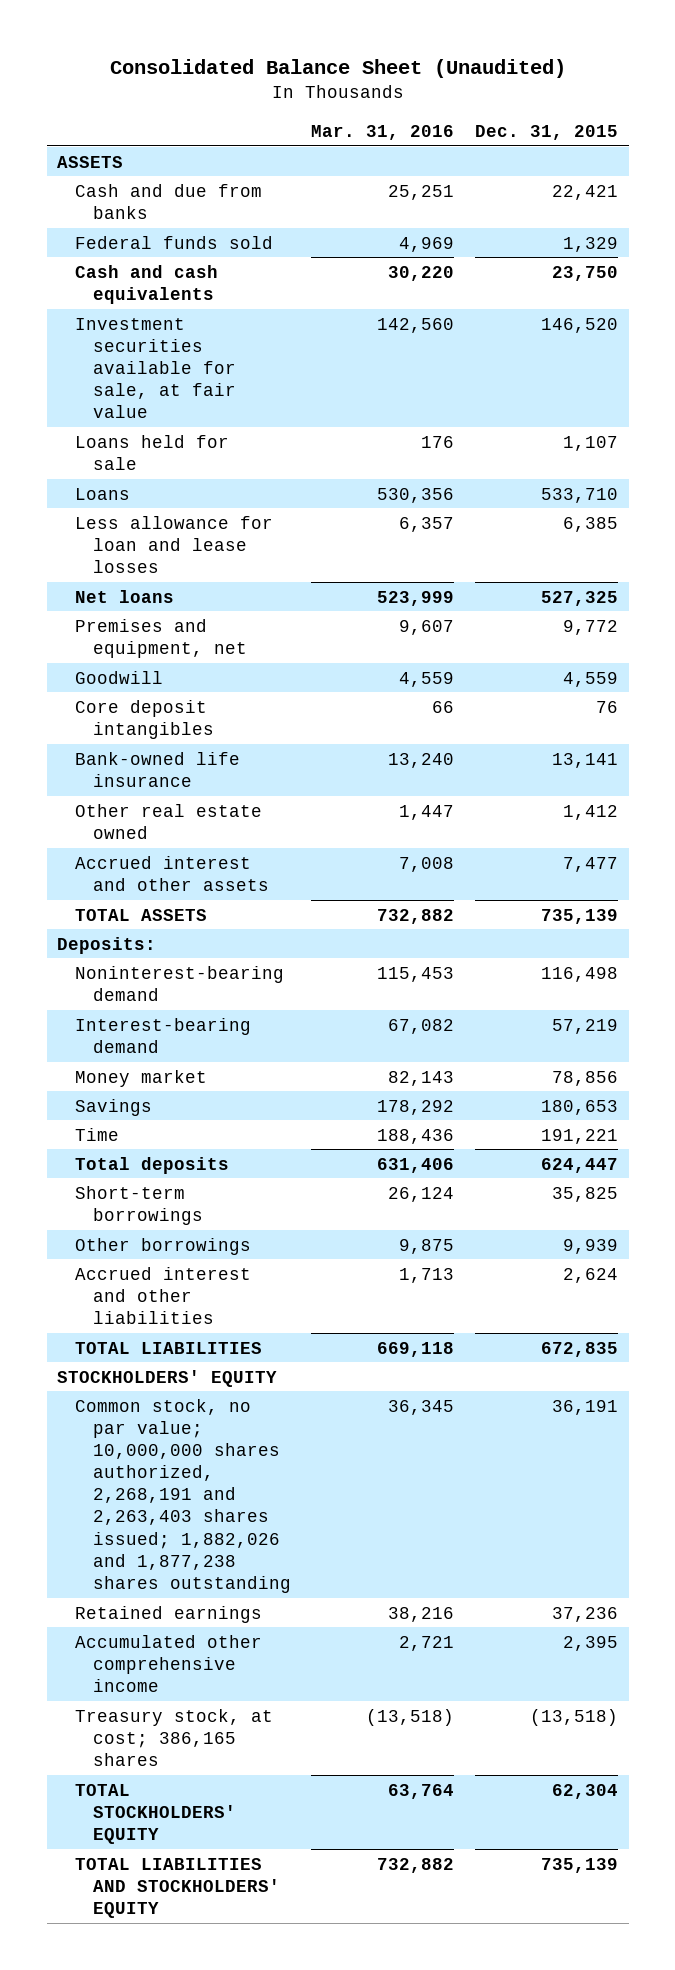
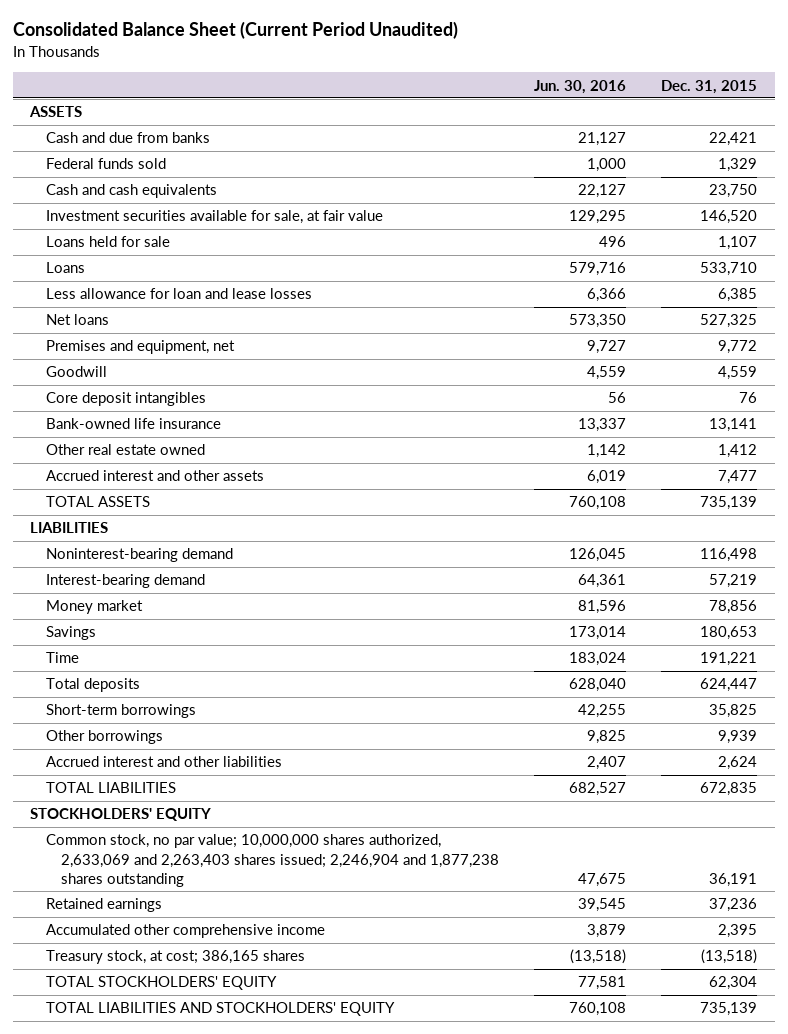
- Consolidated Balance Sheet (Unaudited)
+ Consolidated Balance Sheet (Current Period Unaudited)
- | Mar. 31, 2016 | Dec. 31, 2015
+ | Jun. 30, 2016 | Dec. 31, 2015
- Deposits:
+ LIABILITIES
- Common stock, no par value; 10,000,000 shares authorized, 2,268,191 and 2,263,403 shares issued; 1,882,026 and 1,877,238 shares outstanding | 36,345 | 36,191
+ Common stock, no par value; 10,000,000 shares authorized, 2,633,069 and 2,263,403 shares issued; 2,246,904 and 1,877,238 shares outstanding | 47,675 | 36,191

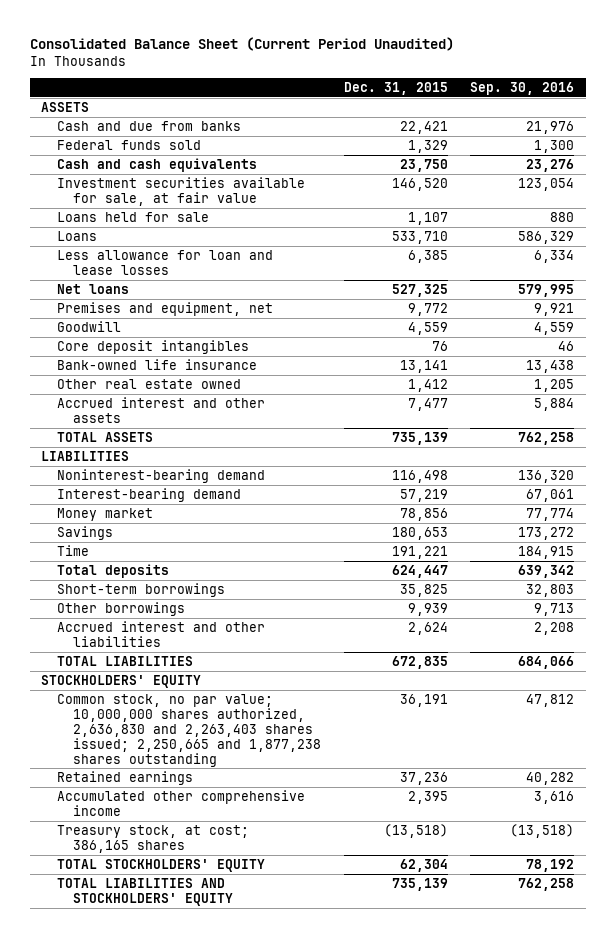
- | Jun. 30, 2016 | Dec. 31, 2015
+ | Dec. 31, 2015 | Sep. 30, 2016
- Common stock, no par value; 10,000,000 shares authorized, 2,633,069 and 2,263,403 shares issued; 2,246,904 and 1,877,238 shares outstanding | 47,675 | 36,191
+ Common stock, no par value; 10,000,000 shares authorized, 2,636,830 and 2,263,403 shares issued; 2,250,665 and 1,877,238 shares outstanding | 36,191 | 47,812

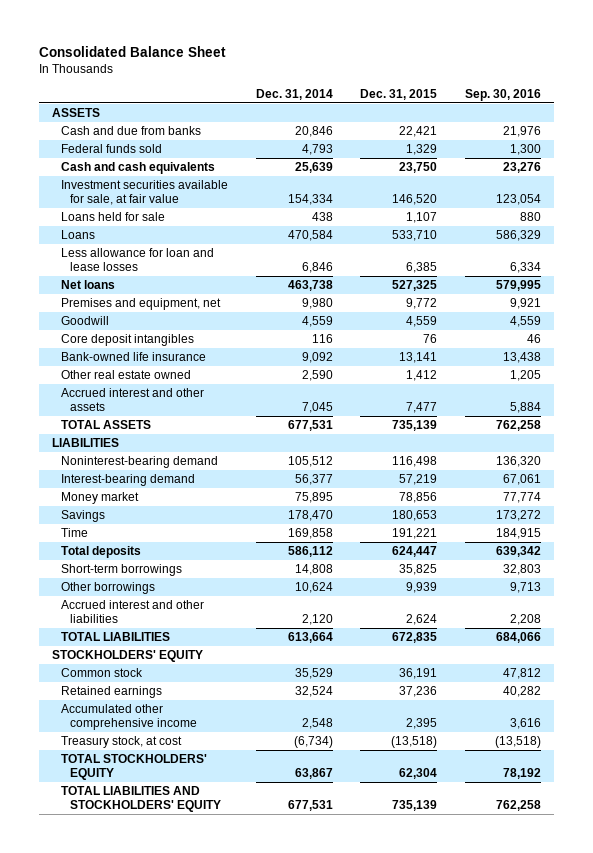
- Consolidated Balance Sheet (Current Period Unaudited)
+ Consolidated Balance Sheet
- | Dec. 31, 2015 | Sep. 30, 2016
+ | Dec. 31, 2014 | Dec. 31, 2015 | Sep. 30, 2016
- Common stock, no par value; 10,000,000 shares authorized, 2,636,830 and 2,263,403 shares issued; 2,250,665 and 1,877,238 shares outstanding | 36,191 | 47,812
+ Common stock | 35,529 | 36,191 | 47,812
- Treasury stock, at cost; 386,165 shares | (13,518) | (13,518)
+ Treasury stock, at cost | (6,734) | (13,518) | (13,518)

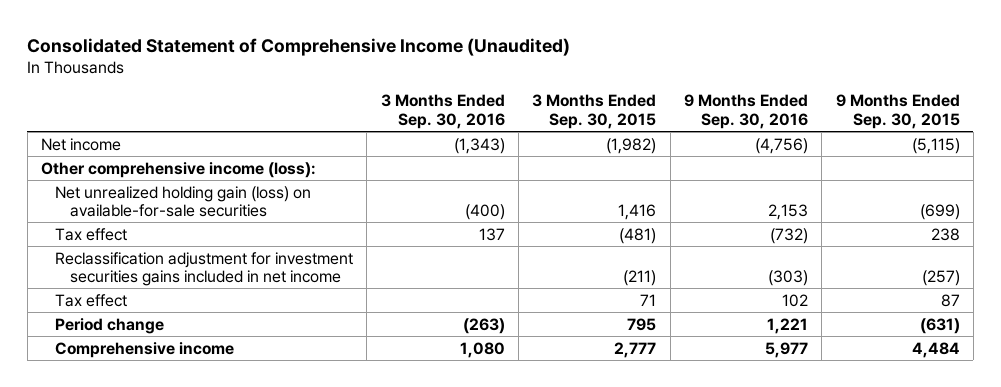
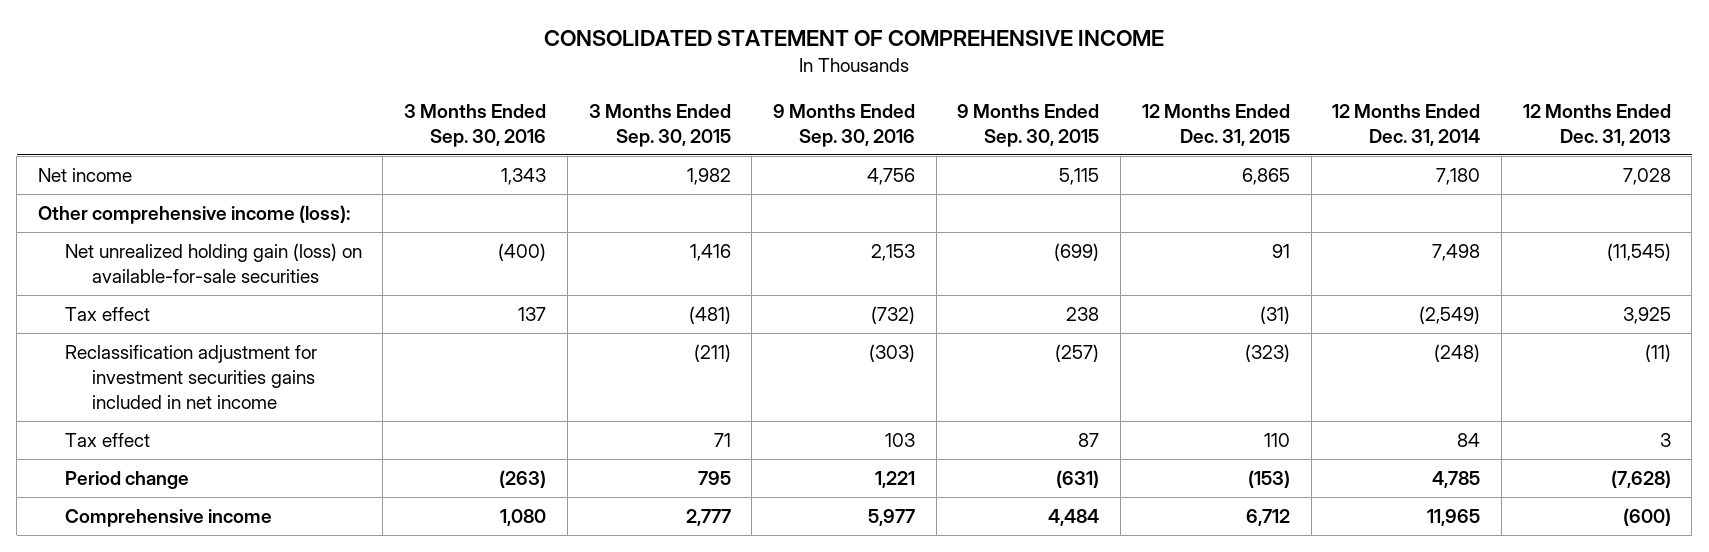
- Consolidated Statement of Comprehensive Income (Unaudited)
+ CONSOLIDATED STATEMENT OF COMPREHENSIVE INCOME
- | 3 Months Ended Sep. 30, 2016 | 3 Months Ended Sep. 30, 2015 | 9 Months Ended Sep. 30, 2016 | 9 Months Ended Sep. 30, 2015
+ | 3 Months Ended Sep. 30, 2016 | 3 Months Ended Sep. 30, 2015 | 9 Months Ended Sep. 30, 2016 | 9 Months Ended Sep. 30, 2015 | 12 Months Ended Dec. 31, 2015 | 12 Months Ended Dec. 31, 2014 | 12 Months Ended Dec. 31, 2013
- Net income | (1,343) | (1,982) | (4,756) | (5,115)
+ Net income | 1,343 | 1,982 | 4,756 | 5,115 | 6,865 | 7,180 | 7,028
- Tax effect | | 71 | 102 | 87
+ Tax effect | | 71 | 103 | 87 | 110 | 84 | 3

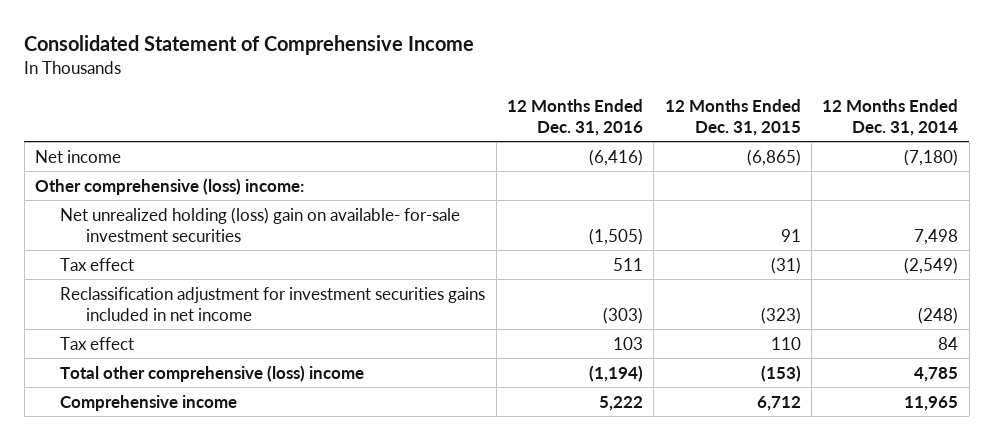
- CONSOLIDATED STATEMENT OF COMPREHENSIVE INCOME
+ Consolidated Statement of Comprehensive Income
- | 3 Months Ended Sep. 30, 2016 | 3 Months Ended Sep. 30, 2015 | 9 Months Ended Sep. 30, 2016 | 9 Months Ended Sep. 30, 2015 | 12 Months Ended Dec. 31, 2015 | 12 Months Ended Dec. 31, 2014 | 12 Months Ended Dec. 31, 2013
+ | 12 Months Ended Dec. 31, 2016 | 12 Months Ended Dec. 31, 2015 | 12 Months Ended Dec. 31, 2014
- Net income | 1,343 | 1,982 | 4,756 | 5,115 | 6,865 | 7,180 | 7,028
- Other comprehensive income (loss):
- Net unrealized holding gain (loss) on available-for-sale securities | (400) | 1,416 | 2,153 | (699) | 91 | 7,498 | (11,545)
+ Net income | (6,416) | (6,865) | (7,180)
+ Other comprehensive (loss) income:
+ Net unrealized holding (loss) gain on available- for-sale investment securities | (1,505) | 91 | 7,498
- Period change | (263) | 795 | 1,221 | (631) | (153) | 4,785 | (7,628)
+ Total other comprehensive (loss) income | (1,194) | (153) | 4,785

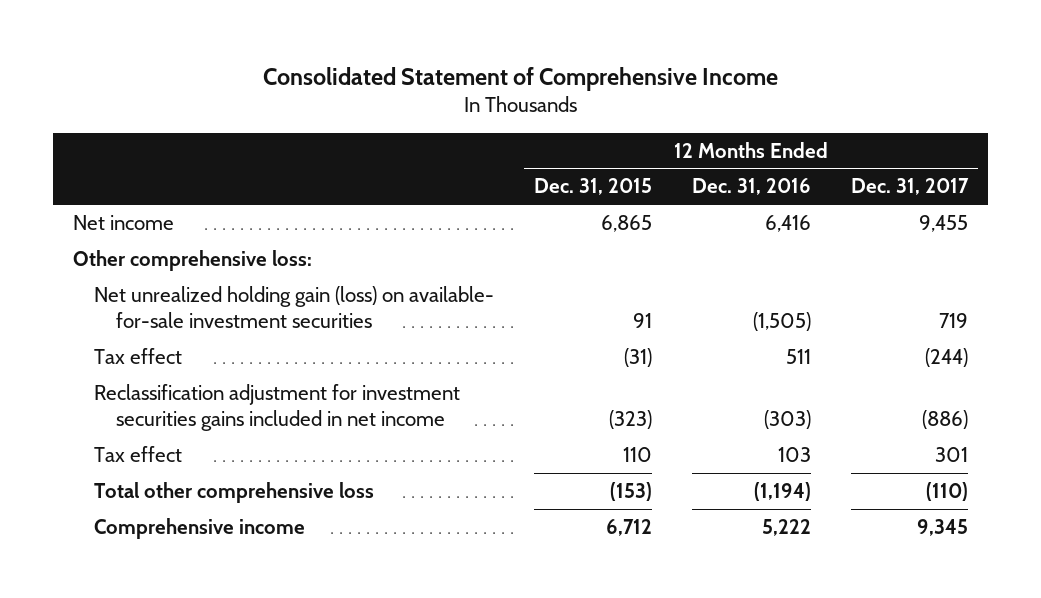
- | 12 Months Ended Dec. 31, 2016 | 12 Months Ended Dec. 31, 2015 | 12 Months Ended Dec. 31, 2014
+ | 12 Months Ended Dec. 31, 2015 | 12 Months Ended Dec. 31, 2016 | 12 Months Ended Dec. 31, 2017
- Net income | (6,416) | (6,865) | (7,180)
- Other comprehensive (loss) income:
- Net unrealized holding (loss) gain on available- for-sale investment securities | (1,505) | 91 | 7,498
+ Net income | 6,865 | 6,416 | 9,455
+ Other comprehensive loss:
+ Net unrealized holding gain (loss) on available- for-sale investment securities | 91 | (1,505) | 719
- Total other comprehensive (loss) income | (1,194) | (153) | 4,785
+ Total other comprehensive loss | (153) | (1,194) | (110)

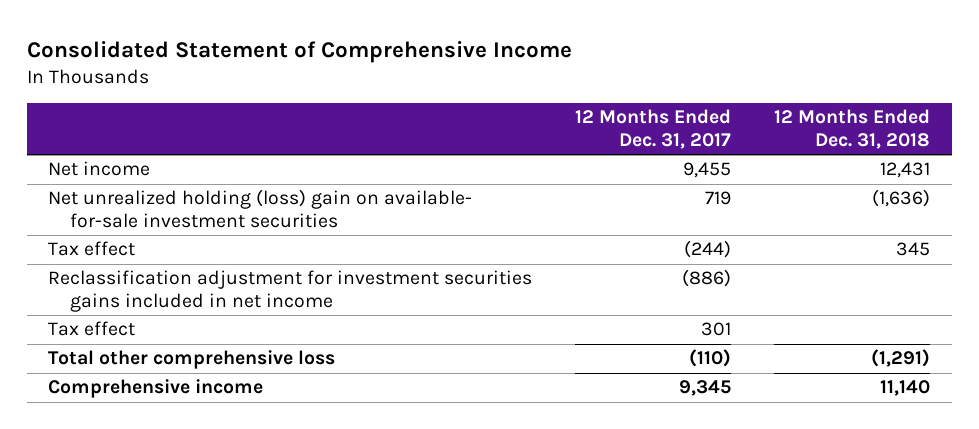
- | 12 Months Ended Dec. 31, 2015 | 12 Months Ended Dec. 31, 2016 | 12 Months Ended Dec. 31, 2017
+ | 12 Months Ended Dec. 31, 2017 | 12 Months Ended Dec. 31, 2018
- Other comprehensive loss:
- Net unrealized holding gain (loss) on available- for-sale investment securities | 91 | (1,505) | 719
+ Net unrealized holding (loss) gain on available- for-sale investment securities | 719 | (1,636)

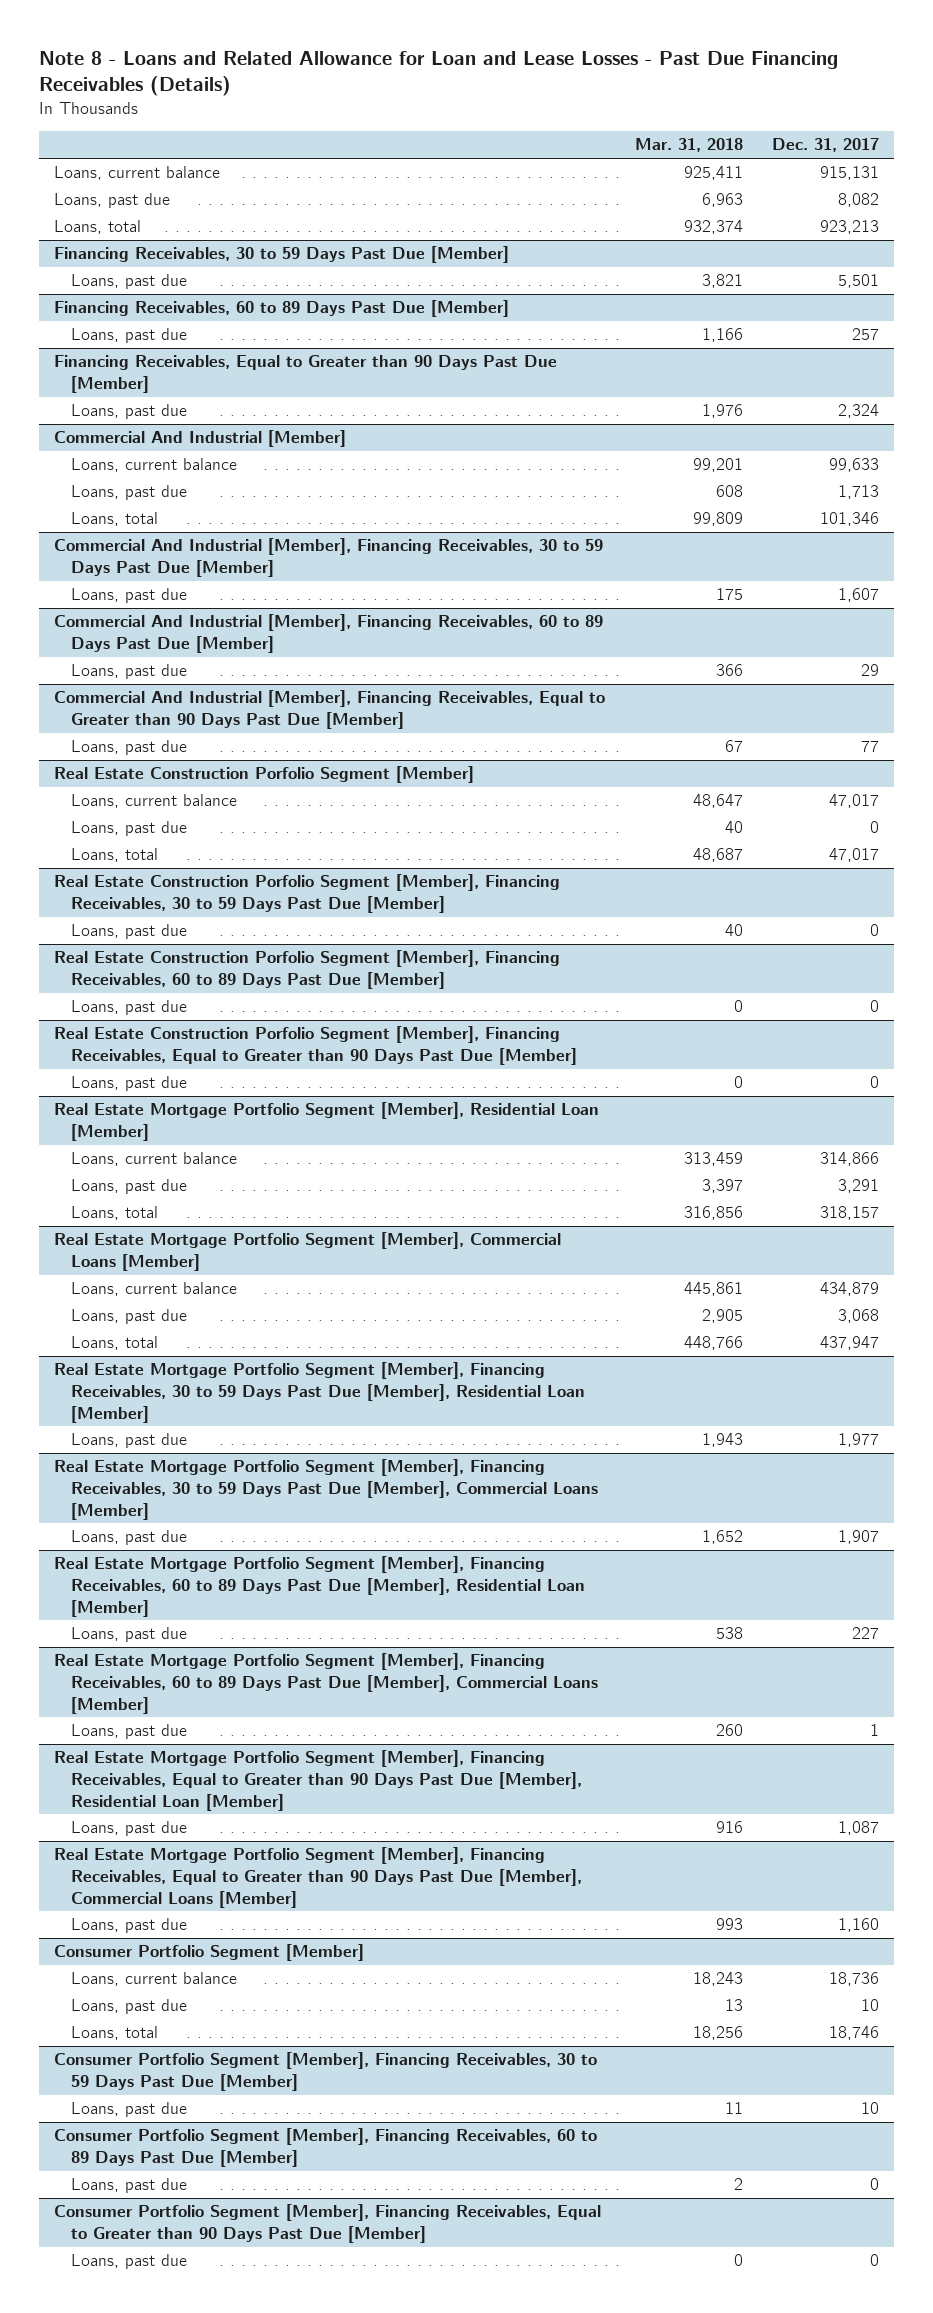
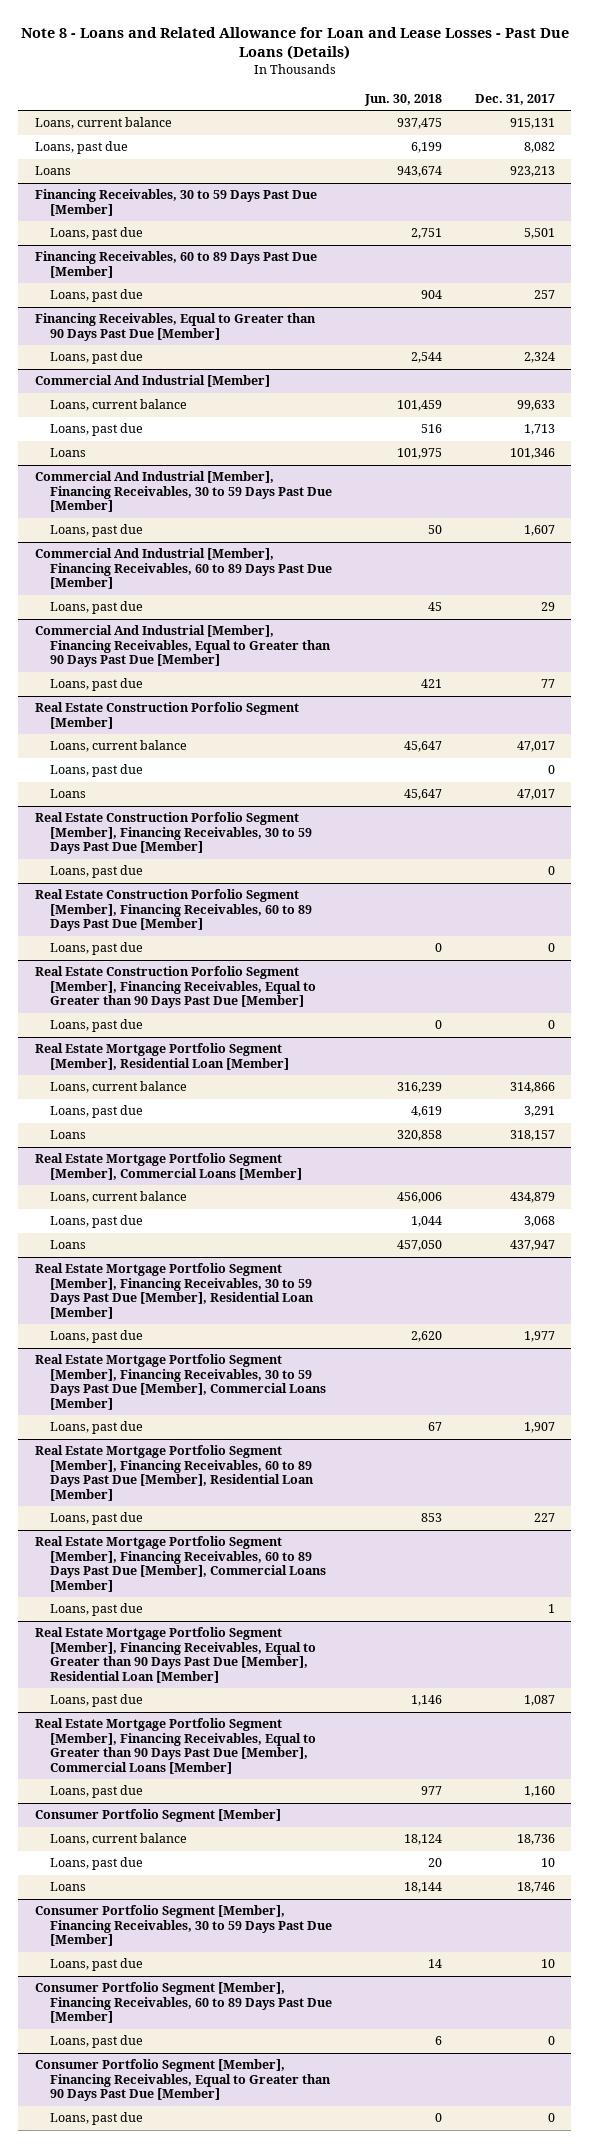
- Note 8 - Loans and Related Allowance for Loan and Lease Losses - Past Due Financing Receivables (Details)
+ Note 8 - Loans and Related Allowance for Loan and Lease Losses - Past Due Loans (Details)
- | Mar. 31, 2018 | Dec. 31, 2017
+ | Jun. 30, 2018 | Dec. 31, 2017
- Loans, total | 932,374 | 923,213
+ Loans | 943,674 | 923,213
@ Commercial And Industrial [Member]
- Loans, total | 99,809 | 101,346
+ Loans | 101,975 | 101,346
@ Real Estate Construction Porfolio Segment [Member]
- Loans, total | 48,687 | 47,017
+ Loans | 45,647 | 47,017
@ Real Estate Mortgage Portfolio Segment [Member], Residential Loan [Member]
- Loans, total | 316,856 | 318,157
+ Loans | 320,858 | 318,157
@ Real Estate Mortgage Portfolio Segment [Member], Commercial Loans [Member]
- Loans, total | 448,766 | 437,947
+ Loans | 457,050 | 437,947
@ Consumer Portfolio Segment [Member]
- Loans, total | 18,256 | 18,746
+ Loans | 18,144 | 18,746

